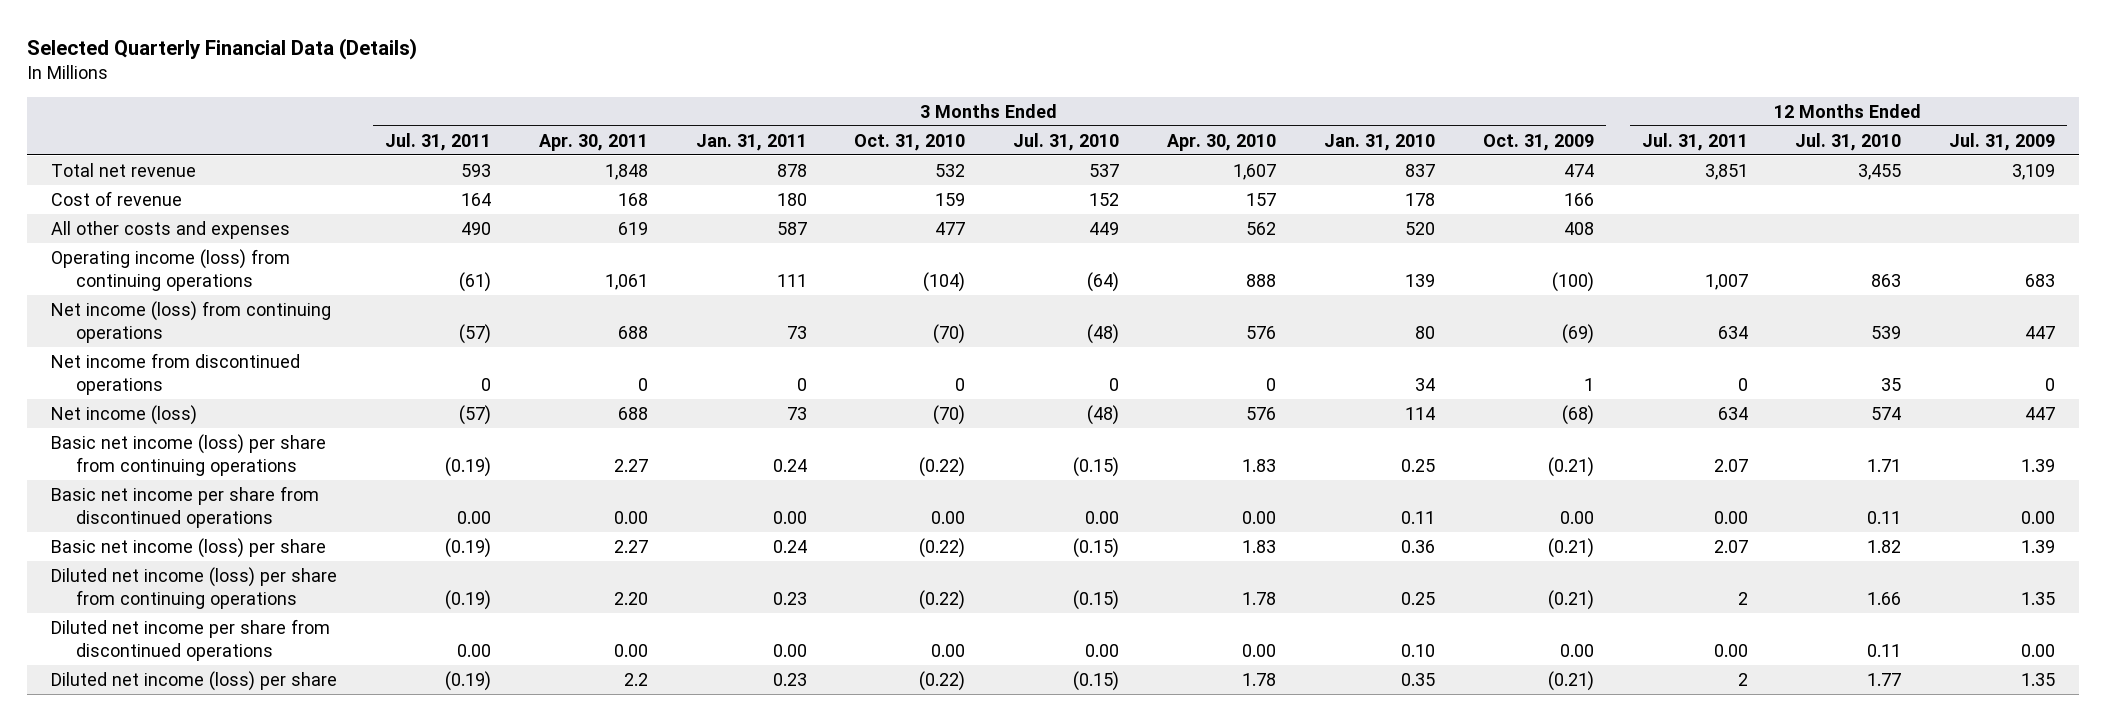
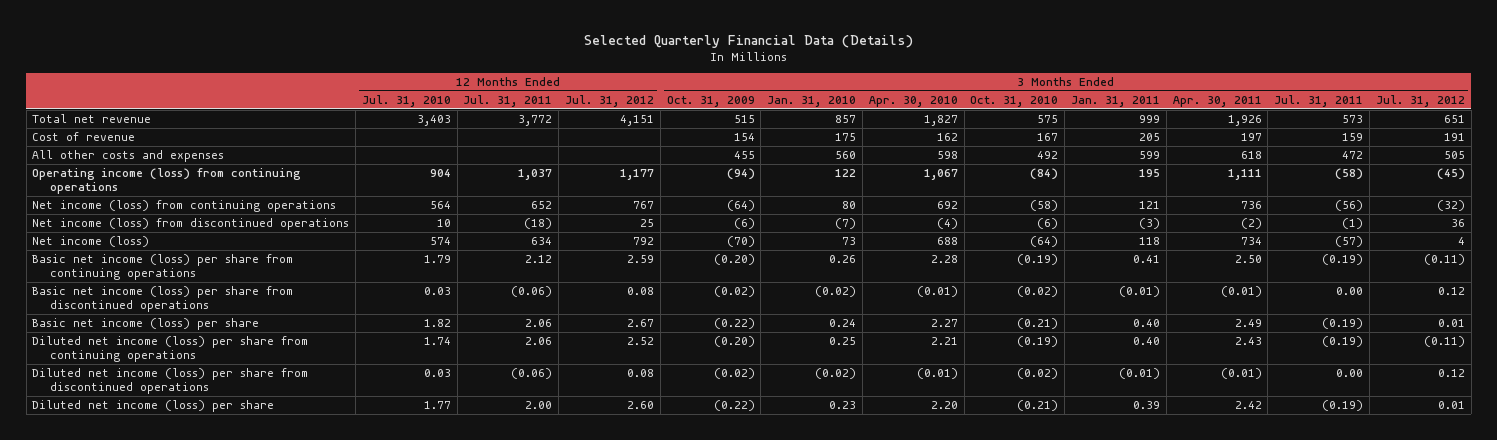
- | 3 Months Ended Jul. 31, 2011 | 3 Months Ended Apr. 30, 2011 | 3 Months Ended Jan. 31, 2011 | 3 Months Ended Oct. 31, 2010 | 3 Months Ended Jul. 31, 2010 | 3 Months Ended Apr. 30, 2010 | 3 Months Ended Jan. 31, 2010 | 3 Months Ended Oct. 31, 2009 | 12 Months Ended Jul. 31, 2011 | 12 Months Ended Jul. 31, 2010 | 12 Months Ended Jul. 31, 2009
+ | 12 Months Ended Jul. 31, 2010 | 12 Months Ended Jul. 31, 2011 | 12 Months Ended Jul. 31, 2012 | 3 Months Ended Oct. 31, 2009 | 3 Months Ended Jan. 31, 2010 | 3 Months Ended Apr. 30, 2010 | 3 Months Ended Oct. 31, 2010 | 3 Months Ended Jan. 31, 2011 | 3 Months Ended Apr. 30, 2011 | 3 Months Ended Jul. 31, 2011 | 3 Months Ended Jul. 31, 2012
- Total net revenue | 593 | 1,848 | 878 | 532 | 537 | 1,607 | 837 | 474 | 3,851 | 3,455 | 3,109
- Cost of revenue | 164 | 168 | 180 | 159 | 152 | 157 | 178 | 166 | | |
- All other costs and expenses | 490 | 619 | 587 | 477 | 449 | 562 | 520 | 408 | | |
- Operating income (loss) from continuing operations | (61) | 1,061 | 111 | (104) | (64) | 888 | 139 | (100) | 1,007 | 863 | 683
- Net income (loss) from continuing operations | (57) | 688 | 73 | (70) | (48) | 576 | 80 | (69) | 634 | 539 | 447
- Net income from discontinued operations | 0 | 0 | 0 | 0 | 0 | 0 | 34 | 1 | 0 | 35 | 0
- Net income (loss) | (57) | 688 | 73 | (70) | (48) | 576 | 114 | (68) | 634 | 574 | 447
- Basic net income (loss) per share from continuing operations | (0.19) | 2.27 | 0.24 | (0.22) | (0.15) | 1.83 | 0.25 | (0.21) | 2.07 | 1.71 | 1.39
- Basic net income per share from discontinued operations | 0.00 | 0.00 | 0.00 | 0.00 | 0.00 | 0.00 | 0.11 | 0.00 | 0.00 | 0.11 | 0.00
- Basic net income (loss) per share | (0.19) | 2.27 | 0.24 | (0.22) | (0.15) | 1.83 | 0.36 | (0.21) | 2.07 | 1.82 | 1.39
- Diluted net income (loss) per share from continuing operations | (0.19) | 2.20 | 0.23 | (0.22) | (0.15) | 1.78 | 0.25 | (0.21) | 2 | 1.66 | 1.35
- Diluted net income per share from discontinued operations | 0.00 | 0.00 | 0.00 | 0.00 | 0.00 | 0.00 | 0.10 | 0.00 | 0.00 | 0.11 | 0.00
- Diluted net income (loss) per share | (0.19) | 2.2 | 0.23 | (0.22) | (0.15) | 1.78 | 0.35 | (0.21) | 2 | 1.77 | 1.35
+ Total net revenue | 3,403 | 3,772 | 4,151 | 515 | 857 | 1,827 | 575 | 999 | 1,926 | 573 | 651
+ Cost of revenue | | | | 154 | 175 | 162 | 167 | 205 | 197 | 159 | 191
+ All other costs and expenses | | | | 455 | 560 | 598 | 492 | 599 | 618 | 472 | 505
+ Operating income (loss) from continuing operations | 904 | 1,037 | 1,177 | (94) | 122 | 1,067 | (84) | 195 | 1,111 | (58) | (45)
+ Net income (loss) from continuing operations | 564 | 652 | 767 | (64) | 80 | 692 | (58) | 121 | 736 | (56) | (32)
+ Net income (loss) from discontinued operations | 10 | (18) | 25 | (6) | (7) | (4) | (6) | (3) | (2) | (1) | 36
+ Net income (loss) | 574 | 634 | 792 | (70) | 73 | 688 | (64) | 118 | 734 | (57) | 4
+ Basic net income (loss) per share from continuing operations | 1.79 | 2.12 | 2.59 | (0.20) | 0.26 | 2.28 | (0.19) | 0.41 | 2.50 | (0.19) | (0.11)
+ Basic net income (loss) per share from discontinued operations | 0.03 | (0.06) | 0.08 | (0.02) | (0.02) | (0.01) | (0.02) | (0.01) | (0.01) | 0.00 | 0.12
+ Basic net income (loss) per share | 1.82 | 2.06 | 2.67 | (0.22) | 0.24 | 2.27 | (0.21) | 0.40 | 2.49 | (0.19) | 0.01
+ Diluted net income (loss) per share from continuing operations | 1.74 | 2.06 | 2.52 | (0.20) | 0.25 | 2.21 | (0.19) | 0.40 | 2.43 | (0.19) | (0.11)
+ Diluted net income (loss) per share from discontinued operations | 0.03 | (0.06) | 0.08 | (0.02) | (0.02) | (0.01) | (0.02) | (0.01) | (0.01) | 0.00 | 0.12
+ Diluted net income (loss) per share | 1.77 | 2.00 | 2.60 | (0.22) | 0.23 | 2.20 | (0.21) | 0.39 | 2.42 | (0.19) | 0.01

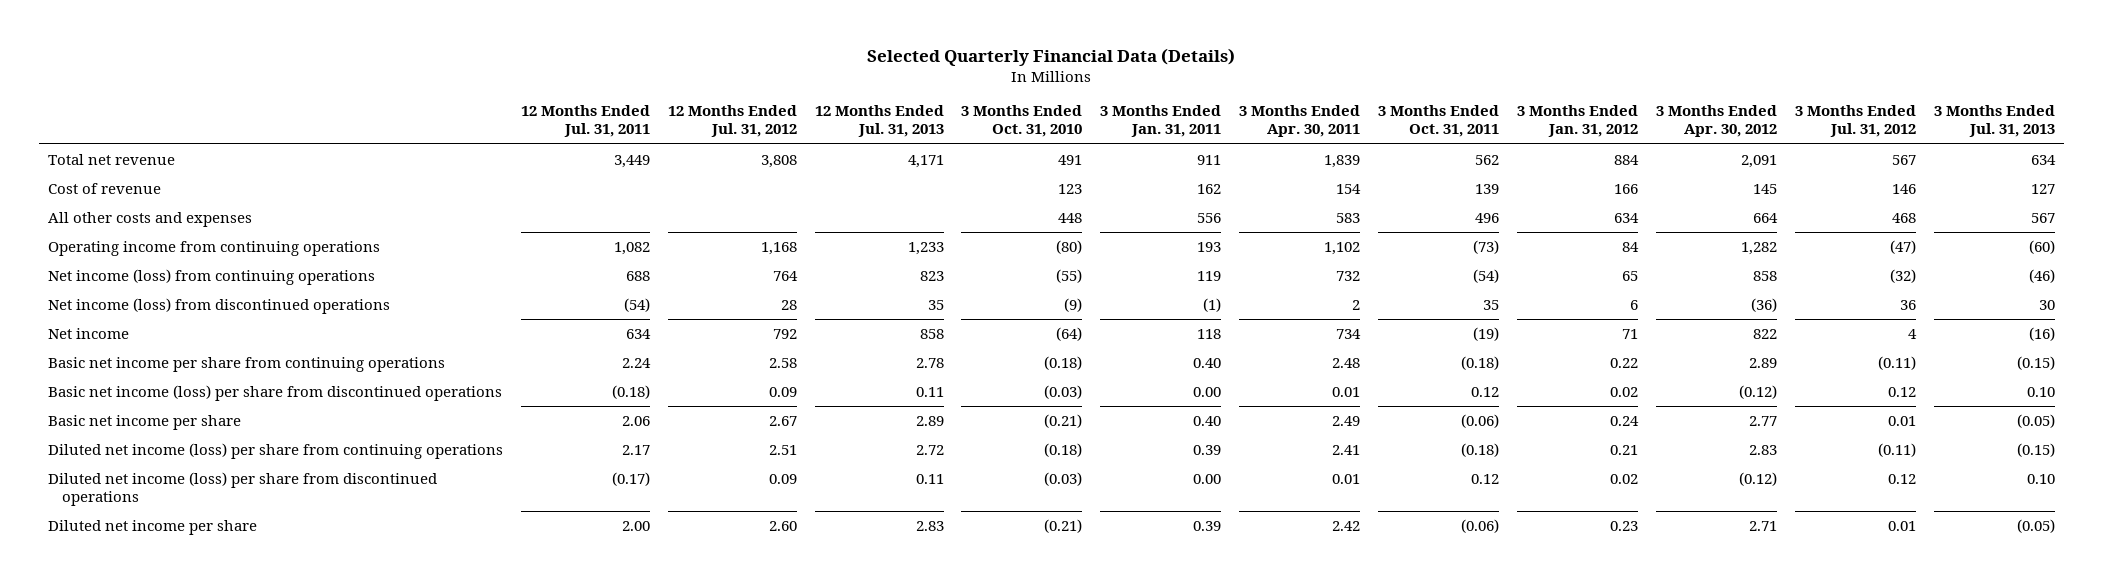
- | 12 Months Ended Jul. 31, 2010 | 12 Months Ended Jul. 31, 2011 | 12 Months Ended Jul. 31, 2012 | 3 Months Ended Oct. 31, 2009 | 3 Months Ended Jan. 31, 2010 | 3 Months Ended Apr. 30, 2010 | 3 Months Ended Oct. 31, 2010 | 3 Months Ended Jan. 31, 2011 | 3 Months Ended Apr. 30, 2011 | 3 Months Ended Jul. 31, 2011 | 3 Months Ended Jul. 31, 2012
+ | 12 Months Ended Jul. 31, 2011 | 12 Months Ended Jul. 31, 2012 | 12 Months Ended Jul. 31, 2013 | 3 Months Ended Oct. 31, 2010 | 3 Months Ended Jan. 31, 2011 | 3 Months Ended Apr. 30, 2011 | 3 Months Ended Oct. 31, 2011 | 3 Months Ended Jan. 31, 2012 | 3 Months Ended Apr. 30, 2012 | 3 Months Ended Jul. 31, 2012 | 3 Months Ended Jul. 31, 2013
- Total net revenue | 3,403 | 3,772 | 4,151 | 515 | 857 | 1,827 | 575 | 999 | 1,926 | 573 | 651
- Cost of revenue | | | | 154 | 175 | 162 | 167 | 205 | 197 | 159 | 191
- All other costs and expenses | | | | 455 | 560 | 598 | 492 | 599 | 618 | 472 | 505
- Operating income (loss) from continuing operations | 904 | 1,037 | 1,177 | (94) | 122 | 1,067 | (84) | 195 | 1,111 | (58) | (45)
- Net income (loss) from continuing operations | 564 | 652 | 767 | (64) | 80 | 692 | (58) | 121 | 736 | (56) | (32)
- Net income (loss) from discontinued operations | 10 | (18) | 25 | (6) | (7) | (4) | (6) | (3) | (2) | (1) | 36
- Net income (loss) | 574 | 634 | 792 | (70) | 73 | 688 | (64) | 118 | 734 | (57) | 4
- Basic net income (loss) per share from continuing operations | 1.79 | 2.12 | 2.59 | (0.20) | 0.26 | 2.28 | (0.19) | 0.41 | 2.50 | (0.19) | (0.11)
- Basic net income (loss) per share from discontinued operations | 0.03 | (0.06) | 0.08 | (0.02) | (0.02) | (0.01) | (0.02) | (0.01) | (0.01) | 0.00 | 0.12
- Basic net income (loss) per share | 1.82 | 2.06 | 2.67 | (0.22) | 0.24 | 2.27 | (0.21) | 0.40 | 2.49 | (0.19) | 0.01
- Diluted net income (loss) per share from continuing operations | 1.74 | 2.06 | 2.52 | (0.20) | 0.25 | 2.21 | (0.19) | 0.40 | 2.43 | (0.19) | (0.11)
- Diluted net income (loss) per share from discontinued operations | 0.03 | (0.06) | 0.08 | (0.02) | (0.02) | (0.01) | (0.02) | (0.01) | (0.01) | 0.00 | 0.12
- Diluted net income (loss) per share | 1.77 | 2.00 | 2.60 | (0.22) | 0.23 | 2.20 | (0.21) | 0.39 | 2.42 | (0.19) | 0.01
+ Total net revenue | 3,449 | 3,808 | 4,171 | 491 | 911 | 1,839 | 562 | 884 | 2,091 | 567 | 634
+ Cost of revenue | | | | 123 | 162 | 154 | 139 | 166 | 145 | 146 | 127
+ All other costs and expenses | | | | 448 | 556 | 583 | 496 | 634 | 664 | 468 | 567
+ Operating income from continuing operations | 1,082 | 1,168 | 1,233 | (80) | 193 | 1,102 | (73) | 84 | 1,282 | (47) | (60)
+ Net income (loss) from continuing operations | 688 | 764 | 823 | (55) | 119 | 732 | (54) | 65 | 858 | (32) | (46)
+ Net income (loss) from discontinued operations | (54) | 28 | 35 | (9) | (1) | 2 | 35 | 6 | (36) | 36 | 30
+ Net income | 634 | 792 | 858 | (64) | 118 | 734 | (19) | 71 | 822 | 4 | (16)
+ Basic net income per share from continuing operations | 2.24 | 2.58 | 2.78 | (0.18) | 0.40 | 2.48 | (0.18) | 0.22 | 2.89 | (0.11) | (0.15)
+ Basic net income (loss) per share from discontinued operations | (0.18) | 0.09 | 0.11 | (0.03) | 0.00 | 0.01 | 0.12 | 0.02 | (0.12) | 0.12 | 0.10
+ Basic net income per share | 2.06 | 2.67 | 2.89 | (0.21) | 0.40 | 2.49 | (0.06) | 0.24 | 2.77 | 0.01 | (0.05)
+ Diluted net income (loss) per share from continuing operations | 2.17 | 2.51 | 2.72 | (0.18) | 0.39 | 2.41 | (0.18) | 0.21 | 2.83 | (0.11) | (0.15)
+ Diluted net income (loss) per share from discontinued operations | (0.17) | 0.09 | 0.11 | (0.03) | 0.00 | 0.01 | 0.12 | 0.02 | (0.12) | 0.12 | 0.10
+ Diluted net income per share | 2.00 | 2.60 | 2.83 | (0.21) | 0.39 | 2.42 | (0.06) | 0.23 | 2.71 | 0.01 | (0.05)

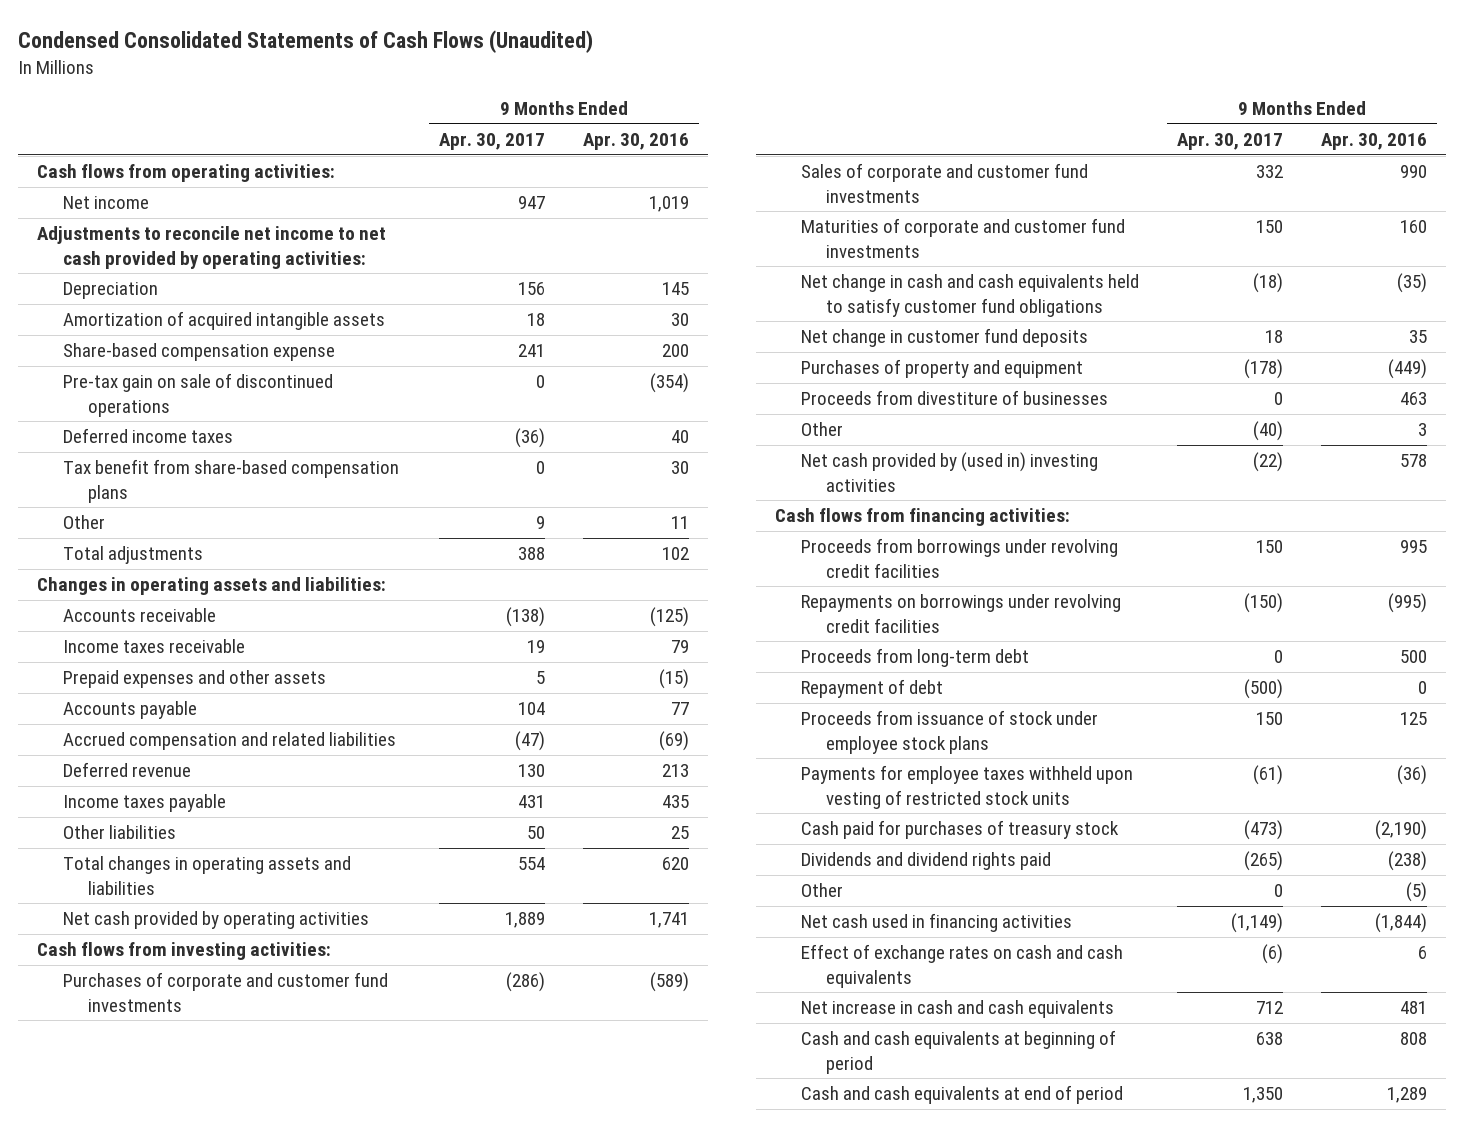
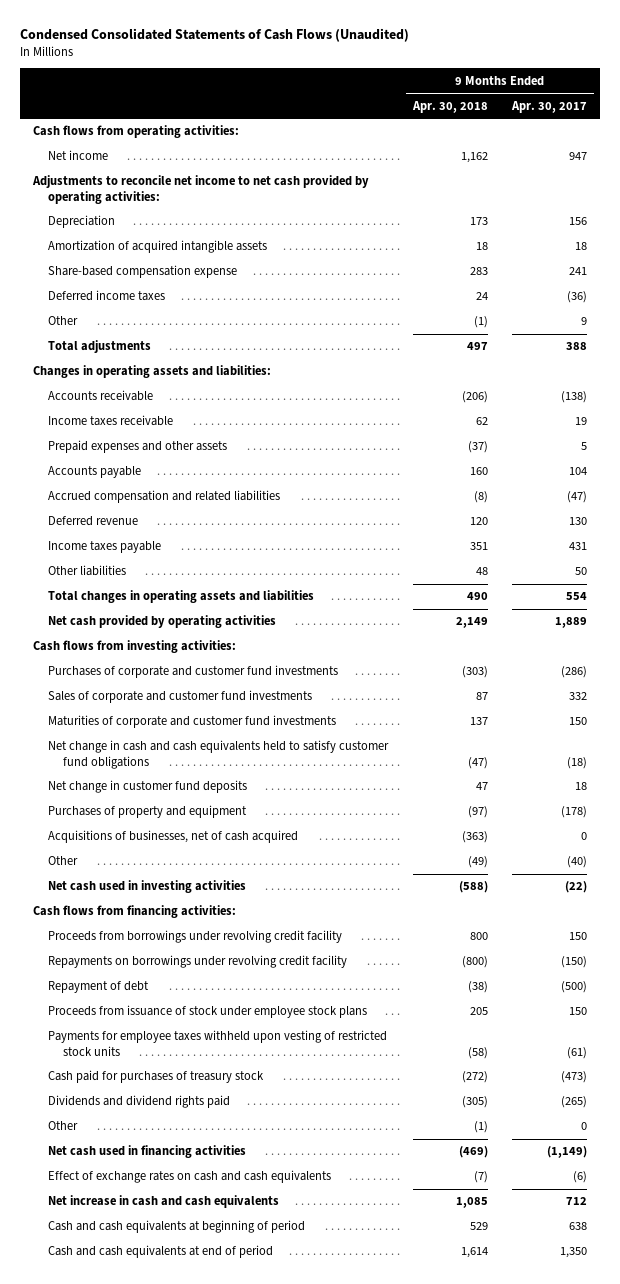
- | 9 Months Ended Apr. 30, 2017 | 9 Months Ended Apr. 30, 2016
+ | 9 Months Ended Apr. 30, 2018 | 9 Months Ended Apr. 30, 2017
- Pre-tax gain on sale of discontinued operations | 0 | (354)
- Tax benefit from share-based compensation plans | 0 | 30
- Proceeds from divestiture of businesses | 0 | 463
+ Acquisitions of businesses, net of cash acquired | (363) | 0
- Net cash provided by (used in) investing activities | (22) | 578
+ Net cash used in investing activities | (588) | (22)
- Proceeds from borrowings under revolving credit facilities | 150 | 995
- Repayments on borrowings under revolving credit facilities | (150) | (995)
- Proceeds from long-term debt | 0 | 500
+ Proceeds from borrowings under revolving credit facility | 800 | 150
+ Repayments on borrowings under revolving credit facility | (800) | (150)

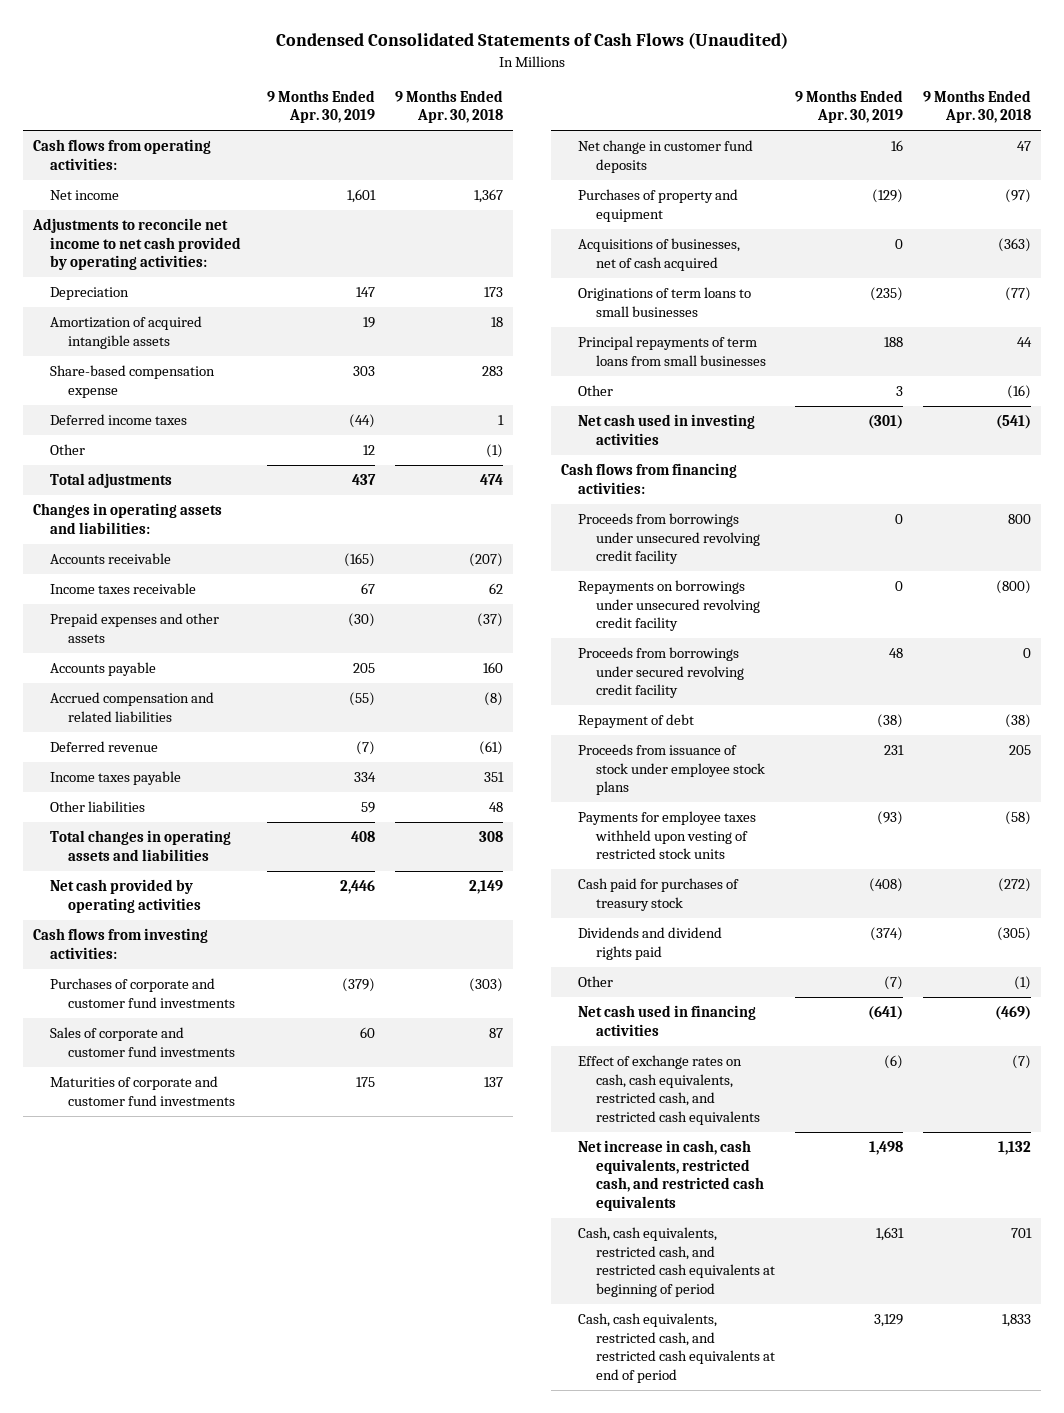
- | 9 Months Ended Apr. 30, 2018 | 9 Months Ended Apr. 30, 2017
+ | 9 Months Ended Apr. 30, 2019 | 9 Months Ended Apr. 30, 2018
- Net income | 1,162 | 947
+ Net income | 1,601 | 1,367
- Deferred income taxes | 24 | (36)
+ Deferred income taxes | (44) | 1
- Total adjustments | 497 | 388
+ Total adjustments | 437 | 474
- Accounts receivable | (206) | (138)
+ Accounts receivable | (165) | (207)
- Deferred revenue | 120 | 130
+ Deferred revenue | (7) | (61)
- Total changes in operating assets and liabilities | 490 | 554
+ Total changes in operating assets and liabilities | 408 | 308
- Net change in cash and cash equivalents held to satisfy customer fund obligations | (47) | (18)
- Other | (49) | (40)
- Net cash used in investing activities | (588) | (22)
+ Originations of term loans to small businesses | (235) | (77)
+ Principal repayments of term loans from small businesses | 188 | 44
+ Other | 3 | (16)
+ Net cash used in investing activities | (301) | (541)
- Proceeds from borrowings under revolving credit facility | 800 | 150
- Repayments on borrowings under revolving credit facility | (800) | (150)
+ Proceeds from borrowings under unsecured revolving credit facility | 0 | 800
+ Repayments on borrowings under unsecured revolving credit facility | 0 | (800)
+ Proceeds from borrowings under secured revolving credit facility | 48 | 0
- Effect of exchange rates on cash and cash equivalents | (7) | (6)
- Net increase in cash and cash equivalents | 1,085 | 712
- Cash and cash equivalents at beginning of period | 529 | 638
- Cash and cash equivalents at end of period | 1,614 | 1,350
+ Effect of exchange rates on cash, cash equivalents, restricted cash, and restricted cash equivalents | (6) | (7)
+ Net increase in cash, cash equivalents, restricted cash, and restricted cash equivalents | 1,498 | 1,132
+ Cash, cash equivalents, restricted cash, and restricted cash equivalents at beginning of period | 1,631 | 701
+ Cash, cash equivalents, restricted cash, and restricted cash equivalents at end of period | 3,129 | 1,833

